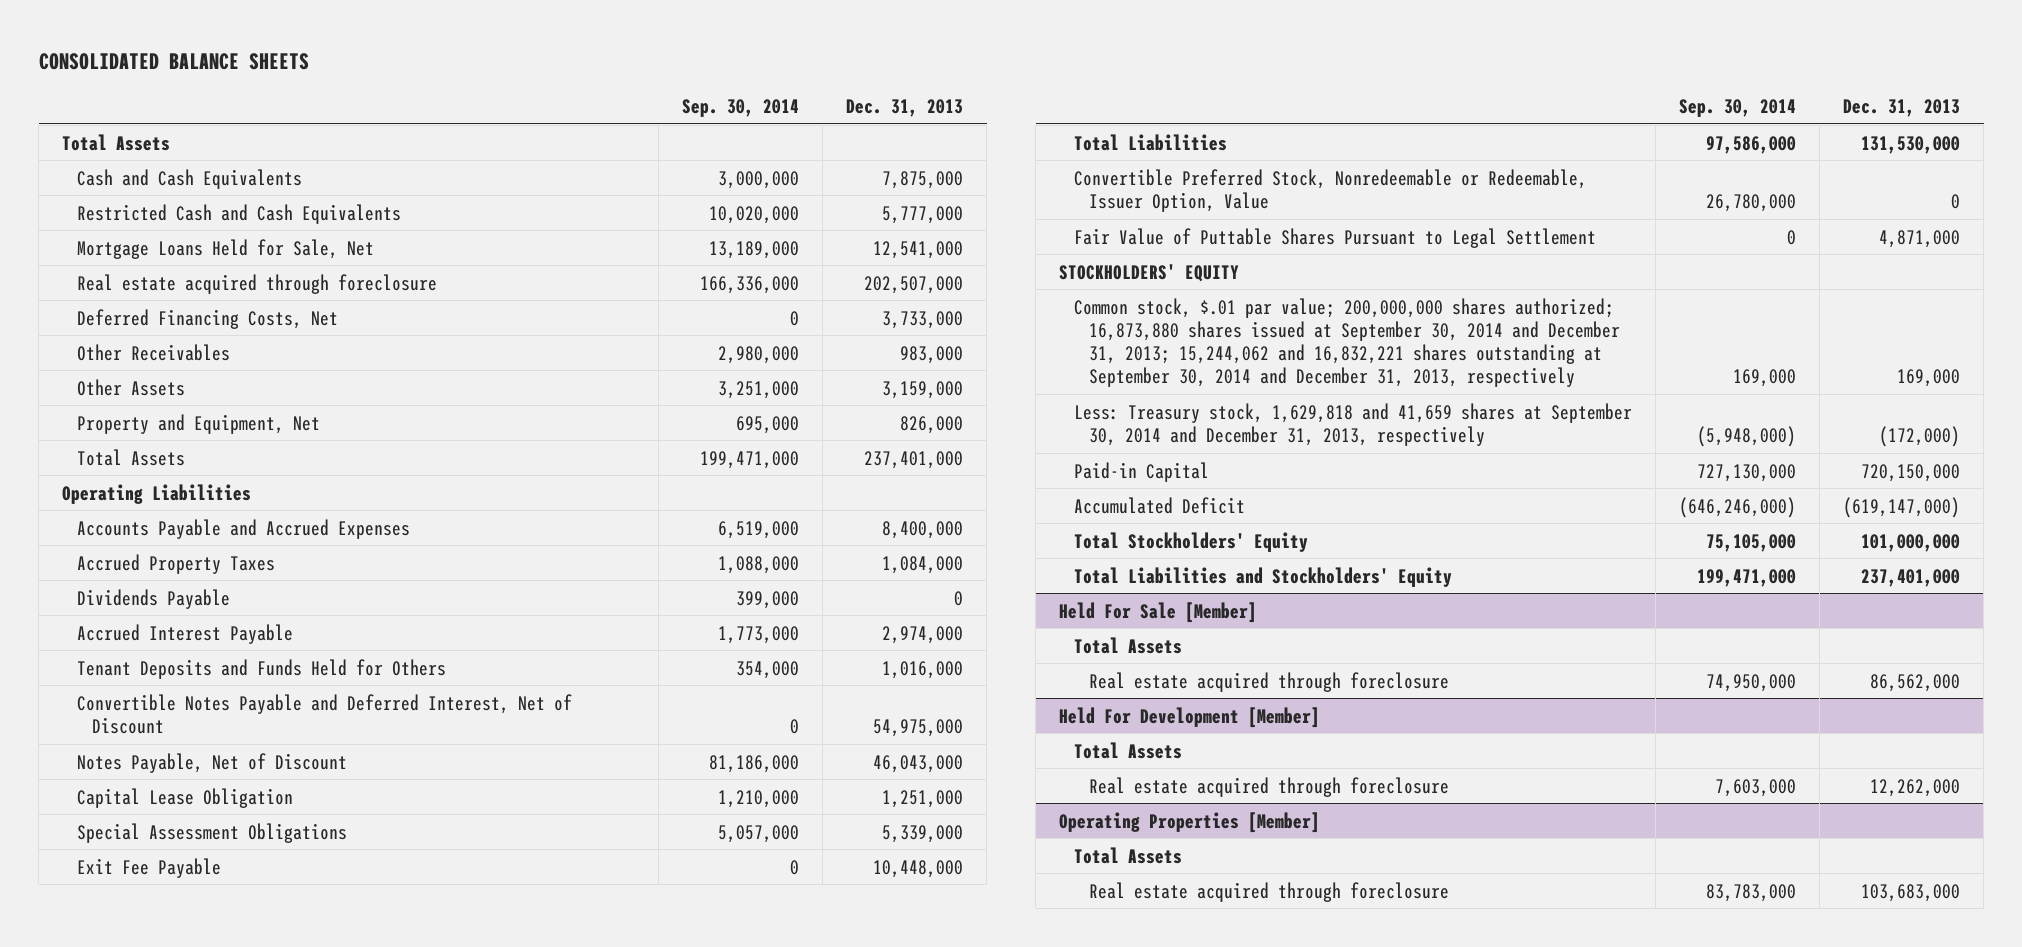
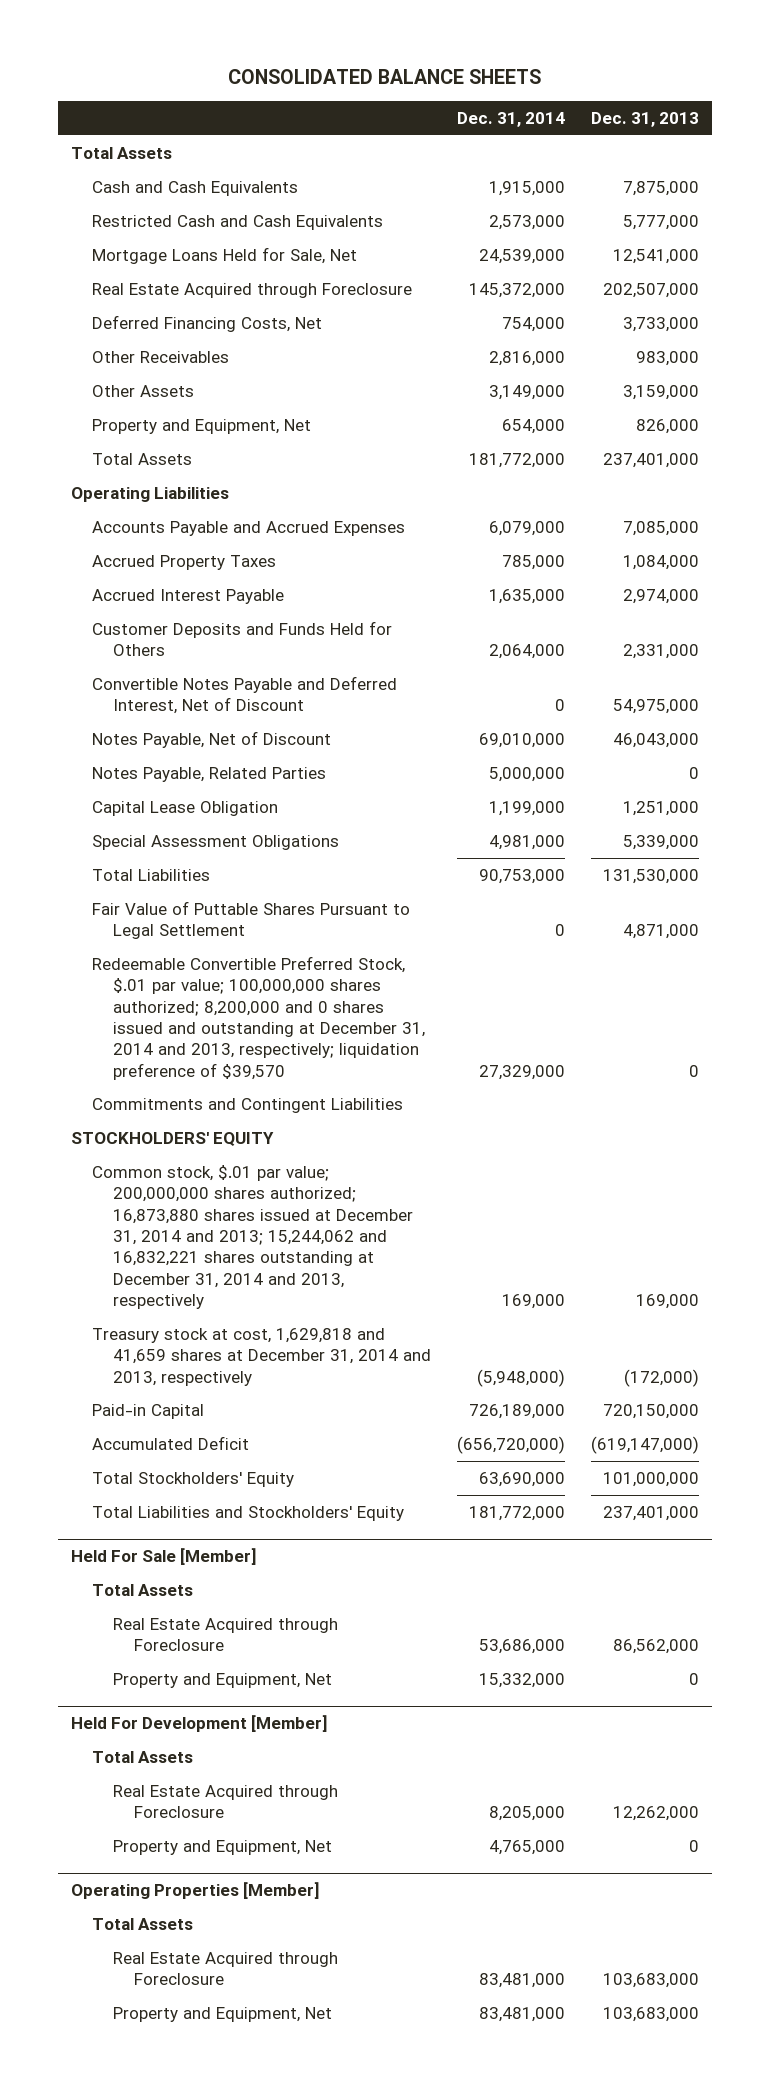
- | Sep. 30, 2014 | Dec. 31, 2013
+ | Dec. 31, 2014 | Dec. 31, 2013
- Real estate acquired through foreclosure | 166,336,000 | 202,507,000
+ Real Estate Acquired through Foreclosure | 145,372,000 | 202,507,000
- Accounts Payable and Accrued Expenses | 6,519,000 | 8,400,000
+ Accounts Payable and Accrued Expenses | 6,079,000 | 7,085,000
- Dividends Payable | 399,000 | 0
- Tenant Deposits and Funds Held for Others | 354,000 | 1,016,000
+ Customer Deposits and Funds Held for Others | 2,064,000 | 2,331,000
+ Notes Payable, Related Parties | 5,000,000 | 0
- Exit Fee Payable | 0 | 10,448,000
- Convertible Preferred Stock, Nonredeemable or Redeemable, Issuer Option, Value | 26,780,000 | 0
+ Redeemable Convertible Preferred Stock, $.01 par value; 100,000,000 shares authorized; 8,200,000 and 0 shares issued and outstanding at December 31, 2014 and 2013, respectively; liquidation preference of $39,570 | 27,329,000 | 0
+ Commitments and Contingent Liabilities
- Common stock, $.01 par value; 200,000,000 shares authorized; 16,873,880 shares issued at September 30, 2014 and December 31, 2013; 15,244,062 and 16,832,221 shares outstanding at September 30, 2014 and December 31, 2013, respectively | 169,000 | 169,000
- Less: Treasury stock, 1,629,818 and 41,659 shares at September 30, 2014 and December 31, 2013, respectively | (5,948,000) | (172,000)
+ Common stock, $.01 par value; 200,000,000 shares authorized; 16,873,880 shares issued at December 31, 2014 and 2013; 15,244,062 and 16,832,221 shares outstanding at December 31, 2014 and 2013, respectively | 169,000 | 169,000
+ Treasury stock at cost, 1,629,818 and 41,659 shares at December 31, 2014 and 2013, respectively | (5,948,000) | (172,000)
@ Held For Sale [Member]
- Real estate acquired through foreclosure | 74,950,000 | 86,562,000
+ Real Estate Acquired through Foreclosure | 53,686,000 | 86,562,000
+ Property and Equipment, Net | 15,332,000 | 0
@ Held For Development [Member]
- Real estate acquired through foreclosure | 7,603,000 | 12,262,000
+ Real Estate Acquired through Foreclosure | 8,205,000 | 12,262,000
+ Property and Equipment, Net | 4,765,000 | 0
@ Operating Properties [Member]
- Real estate acquired through foreclosure | 83,783,000 | 103,683,000
+ Real Estate Acquired through Foreclosure | 83,481,000 | 103,683,000
+ Property and Equipment, Net | 83,481,000 | 103,683,000

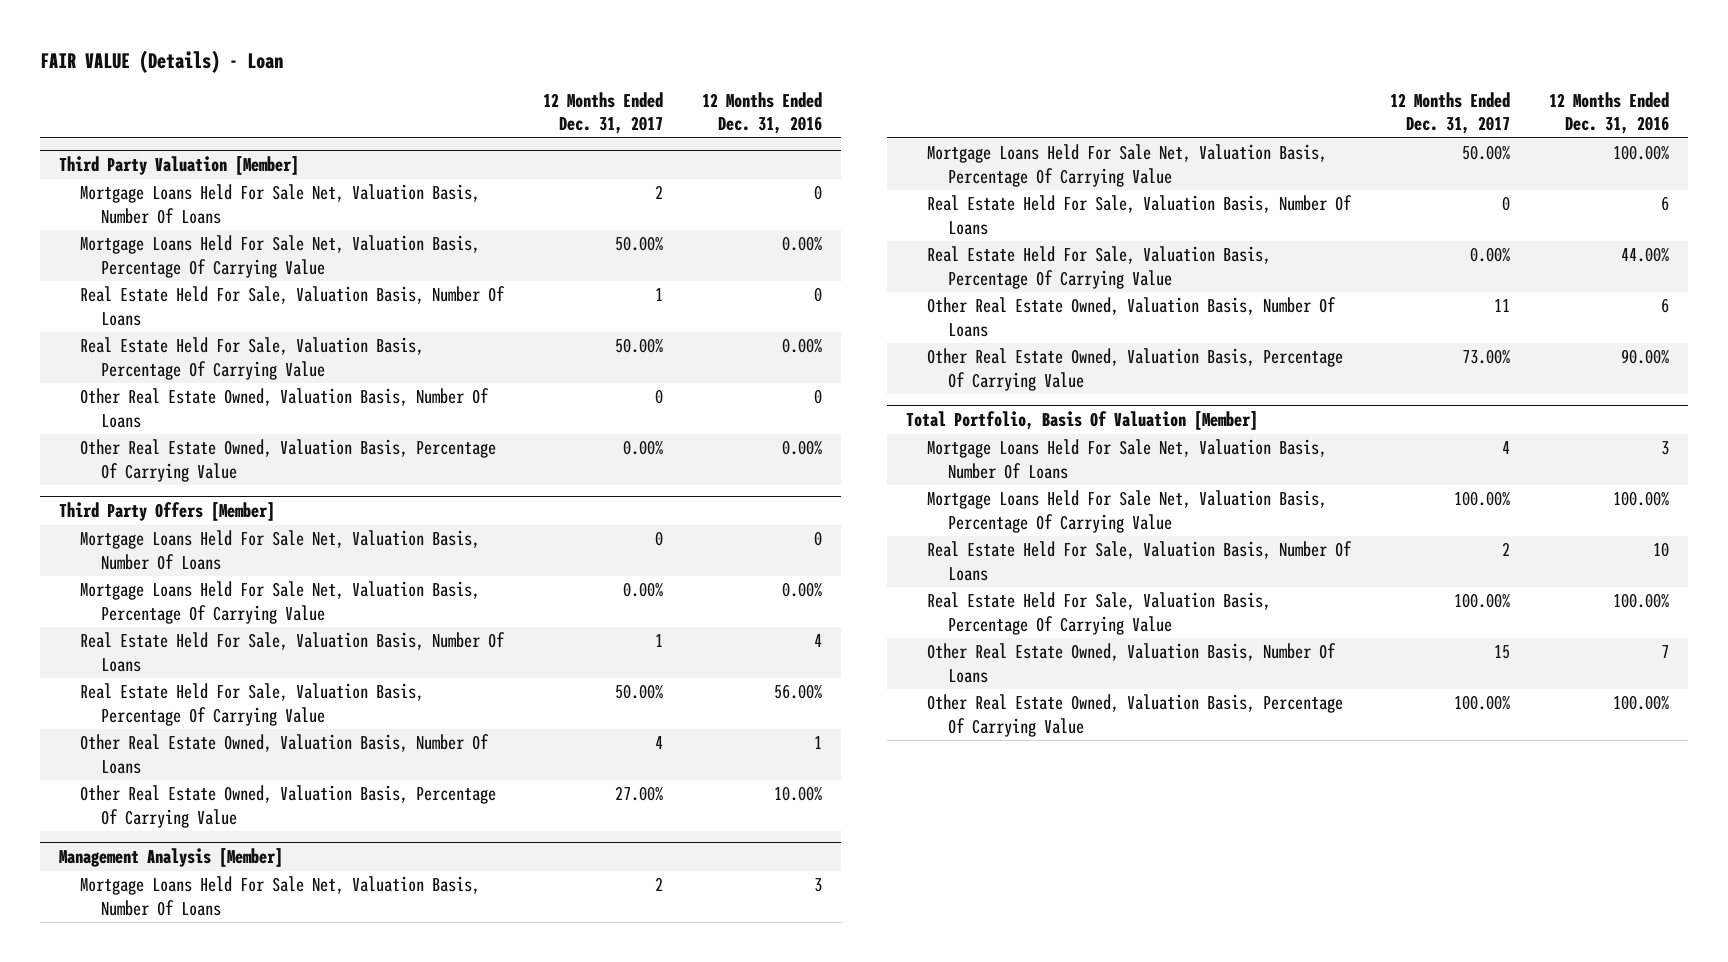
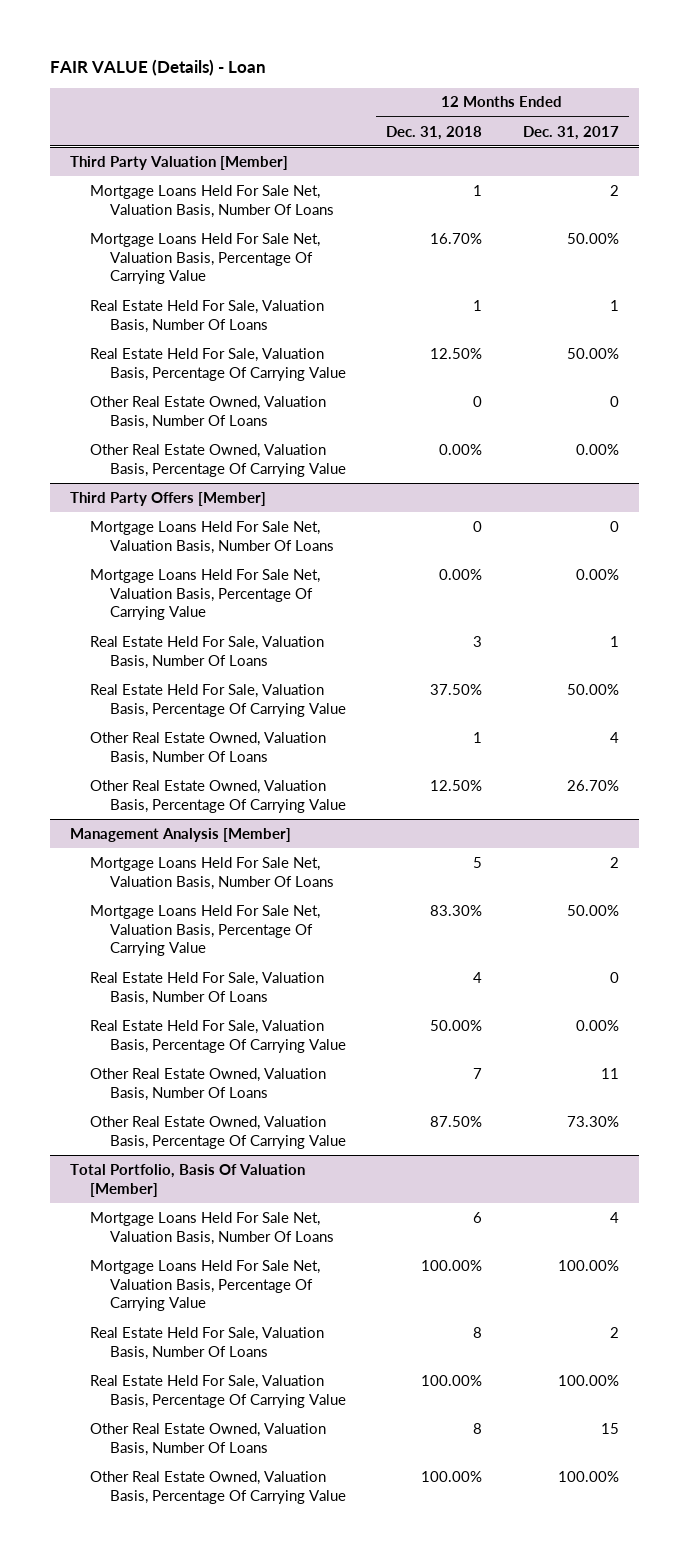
- | 12 Months Ended Dec. 31, 2017 | 12 Months Ended Dec. 31, 2016
+ | 12 Months Ended Dec. 31, 2018 | 12 Months Ended Dec. 31, 2017
@ Third Party Offers [Member]
- Other Real Estate Owned, Valuation Basis, Percentage Of Carrying Value | 27.00% | 10.00%
+ Other Real Estate Owned, Valuation Basis, Percentage Of Carrying Value | 12.50% | 26.70%
@ Management Analysis [Member]
- Other Real Estate Owned, Valuation Basis, Percentage Of Carrying Value | 73.00% | 90.00%
+ Other Real Estate Owned, Valuation Basis, Percentage Of Carrying Value | 87.50% | 73.30%

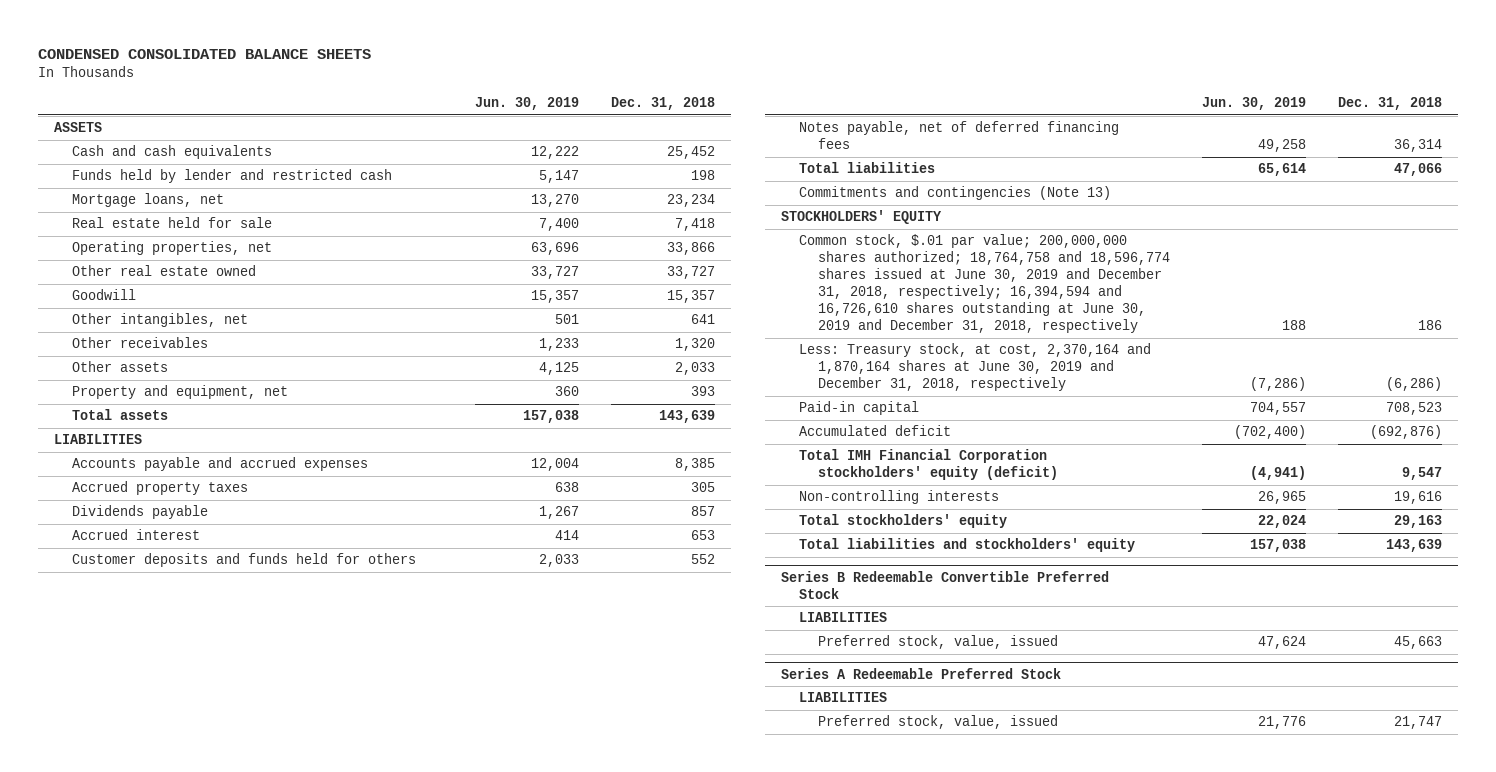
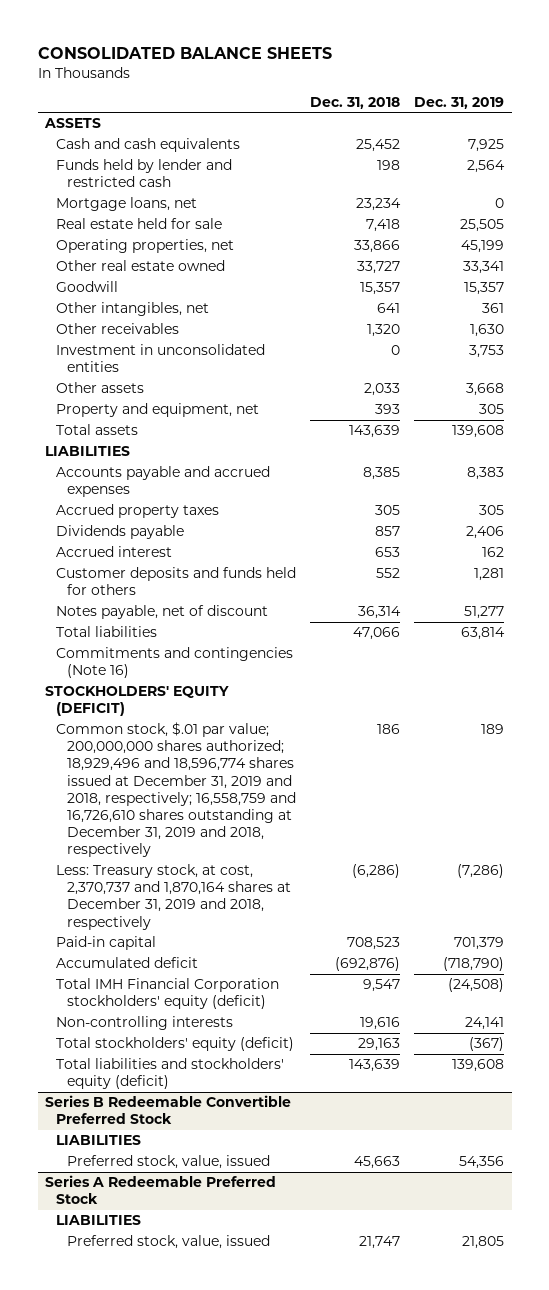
- CONDENSED CONSOLIDATED BALANCE SHEETS
+ CONSOLIDATED BALANCE SHEETS
- | Jun. 30, 2019 | Dec. 31, 2018
+ | Dec. 31, 2018 | Dec. 31, 2019
+ Investment in unconsolidated entities | 0 | 3,753
- Notes payable, net of deferred financing fees | 49,258 | 36,314
+ Notes payable, net of discount | 36,314 | 51,277
- Commitments and contingencies (Note 13)
- STOCKHOLDERS' EQUITY
- Common stock, $.01 par value; 200,000,000 shares authorized; 18,764,758 and 18,596,774 shares issued at June 30, 2019 and December 31, 2018, respectively; 16,394,594 and 16,726,610 shares outstanding at June 30, 2019 and December 31, 2018, respectively | 188 | 186
- Less: Treasury stock, at cost, 2,370,164 and 1,870,164 shares at June 30, 2019 and December 31, 2018, respectively | (7,286) | (6,286)
+ Commitments and contingencies (Note 16)
+ STOCKHOLDERS' EQUITY (DEFICIT)
+ Common stock, $.01 par value; 200,000,000 shares authorized; 18,929,496 and 18,596,774 shares issued at December 31, 2019 and 2018, respectively; 16,558,759 and 16,726,610 shares outstanding at December 31, 2019 and 2018, respectively | 186 | 189
+ Less: Treasury stock, at cost, 2,370,737 and 1,870,164 shares at December 31, 2019 and 2018, respectively | (6,286) | (7,286)
- Total stockholders' equity | 22,024 | 29,163
- Total liabilities and stockholders' equity | 157,038 | 143,639
+ Total stockholders' equity (deficit) | 29,163 | (367)
+ Total liabilities and stockholders' equity (deficit) | 143,639 | 139,608

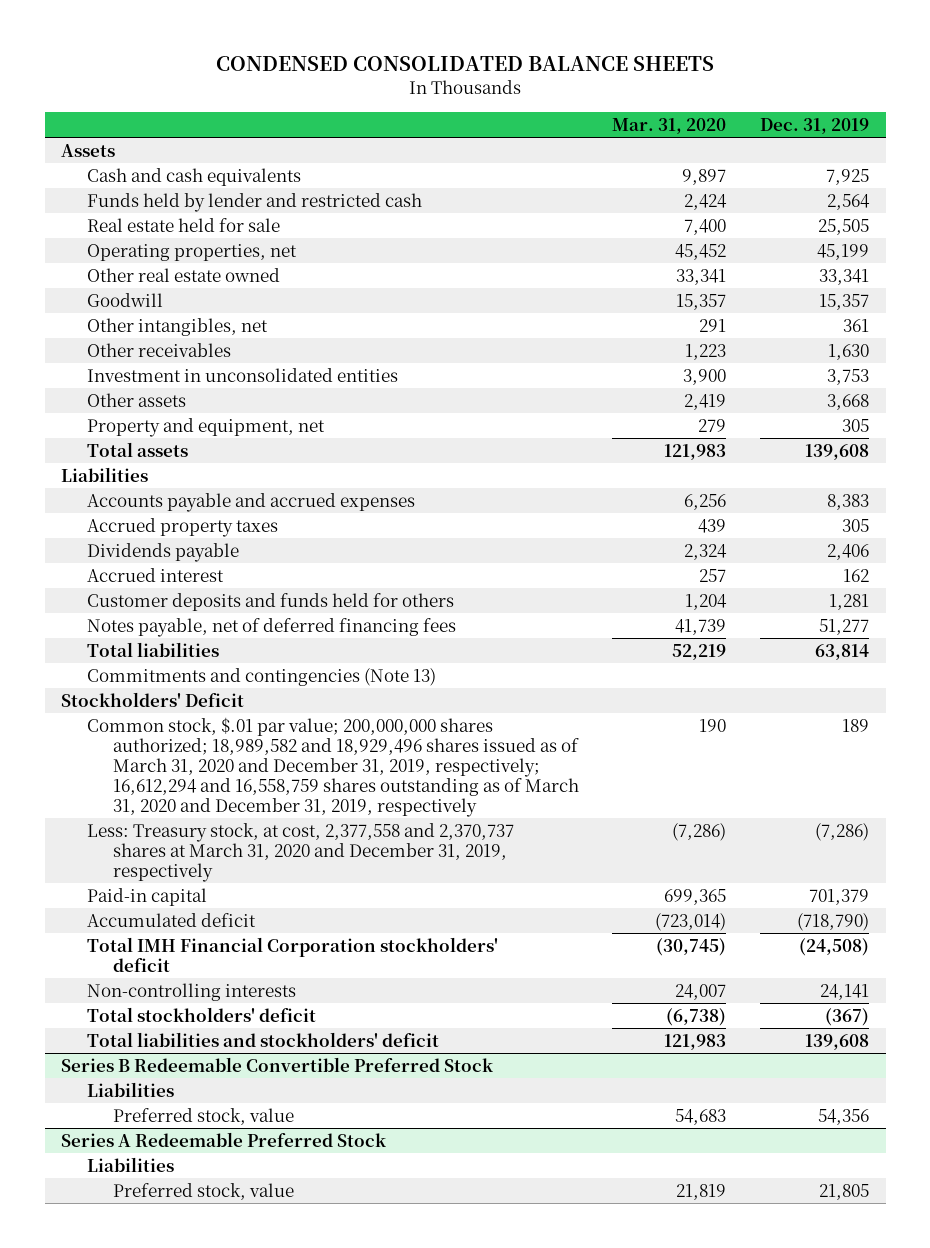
- CONSOLIDATED BALANCE SHEETS
+ CONDENSED CONSOLIDATED BALANCE SHEETS
- | Dec. 31, 2018 | Dec. 31, 2019
+ | Mar. 31, 2020 | Dec. 31, 2019
- ASSETS
+ Assets
- Mortgage loans, net | 23,234 | 0
- LIABILITIES
+ Liabilities
- Notes payable, net of discount | 36,314 | 51,277
+ Notes payable, net of deferred financing fees | 41,739 | 51,277
- Commitments and contingencies (Note 16)
- STOCKHOLDERS' EQUITY (DEFICIT)
- Common stock, $.01 par value; 200,000,000 shares authorized; 18,929,496 and 18,596,774 shares issued at December 31, 2019 and 2018, respectively; 16,558,759 and 16,726,610 shares outstanding at December 31, 2019 and 2018, respectively | 186 | 189
- Less: Treasury stock, at cost, 2,370,737 and 1,870,164 shares at December 31, 2019 and 2018, respectively | (6,286) | (7,286)
+ Commitments and contingencies (Note 13)
+ Stockholders' Deficit
+ Common stock, $.01 par value; 200,000,000 shares authorized; 18,989,582 and 18,929,496 shares issued as of March 31, 2020 and December 31, 2019, respectively; 16,612,294 and 16,558,759 shares outstanding as of March 31, 2020 and December 31, 2019, respectively | 190 | 189
+ Less: Treasury stock, at cost, 2,377,558 and 2,370,737 shares at March 31, 2020 and December 31, 2019, respectively | (7,286) | (7,286)
- Total IMH Financial Corporation stockholders' equity (deficit) | 9,547 | (24,508)
+ Total IMH Financial Corporation stockholders' deficit | (30,745) | (24,508)
- Total stockholders' equity (deficit) | 29,163 | (367)
- Total liabilities and stockholders' equity (deficit) | 143,639 | 139,608
+ Total stockholders' deficit | (6,738) | (367)
+ Total liabilities and stockholders' deficit | 121,983 | 139,608
@ Series B Redeemable Convertible Preferred Stock
- LIABILITIES
- Preferred stock, value, issued | 45,663 | 54,356
+ Liabilities
+ Preferred stock, value | 54,683 | 54,356
@ Series A Redeemable Preferred Stock
- LIABILITIES
- Preferred stock, value, issued | 21,747 | 21,805
+ Liabilities
+ Preferred stock, value | 21,819 | 21,805

